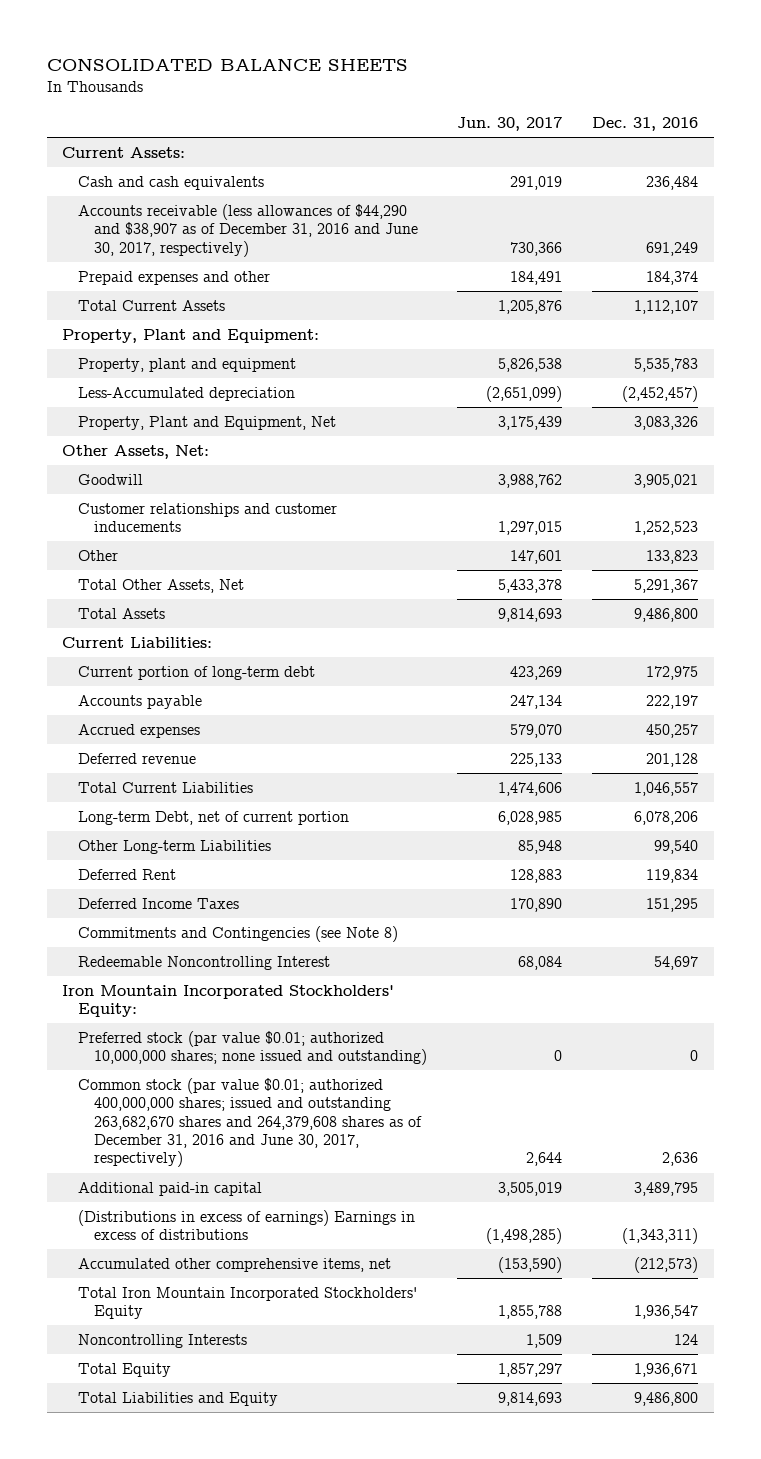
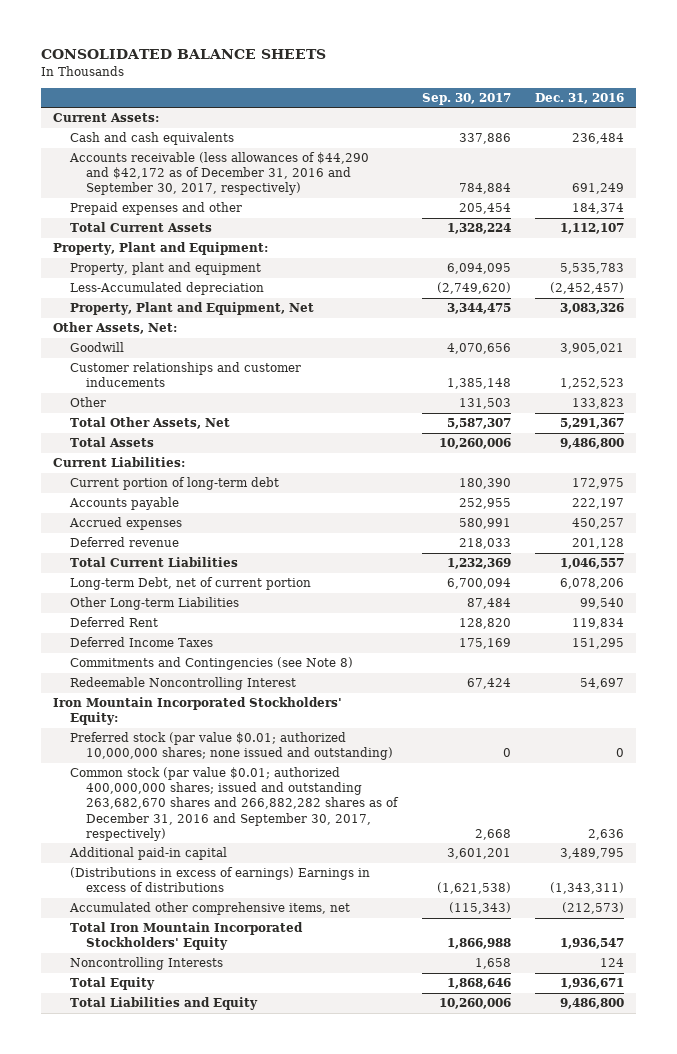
- | Jun. 30, 2017 | Dec. 31, 2016
+ | Sep. 30, 2017 | Dec. 31, 2016
- Accounts receivable (less allowances of $44,290 and $38,907 as of December 31, 2016 and June 30, 2017, respectively) | 730,366 | 691,249
+ Accounts receivable (less allowances of $44,290 and $42,172 as of December 31, 2016 and September 30, 2017, respectively) | 784,884 | 691,249
- Common stock (par value $0.01; authorized 400,000,000 shares; issued and outstanding 263,682,670 shares and 264,379,608 shares as of December 31, 2016 and June 30, 2017, respectively) | 2,644 | 2,636
+ Common stock (par value $0.01; authorized 400,000,000 shares; issued and outstanding 263,682,670 shares and 266,882,282 shares as of December 31, 2016 and September 30, 2017, respectively) | 2,668 | 2,636

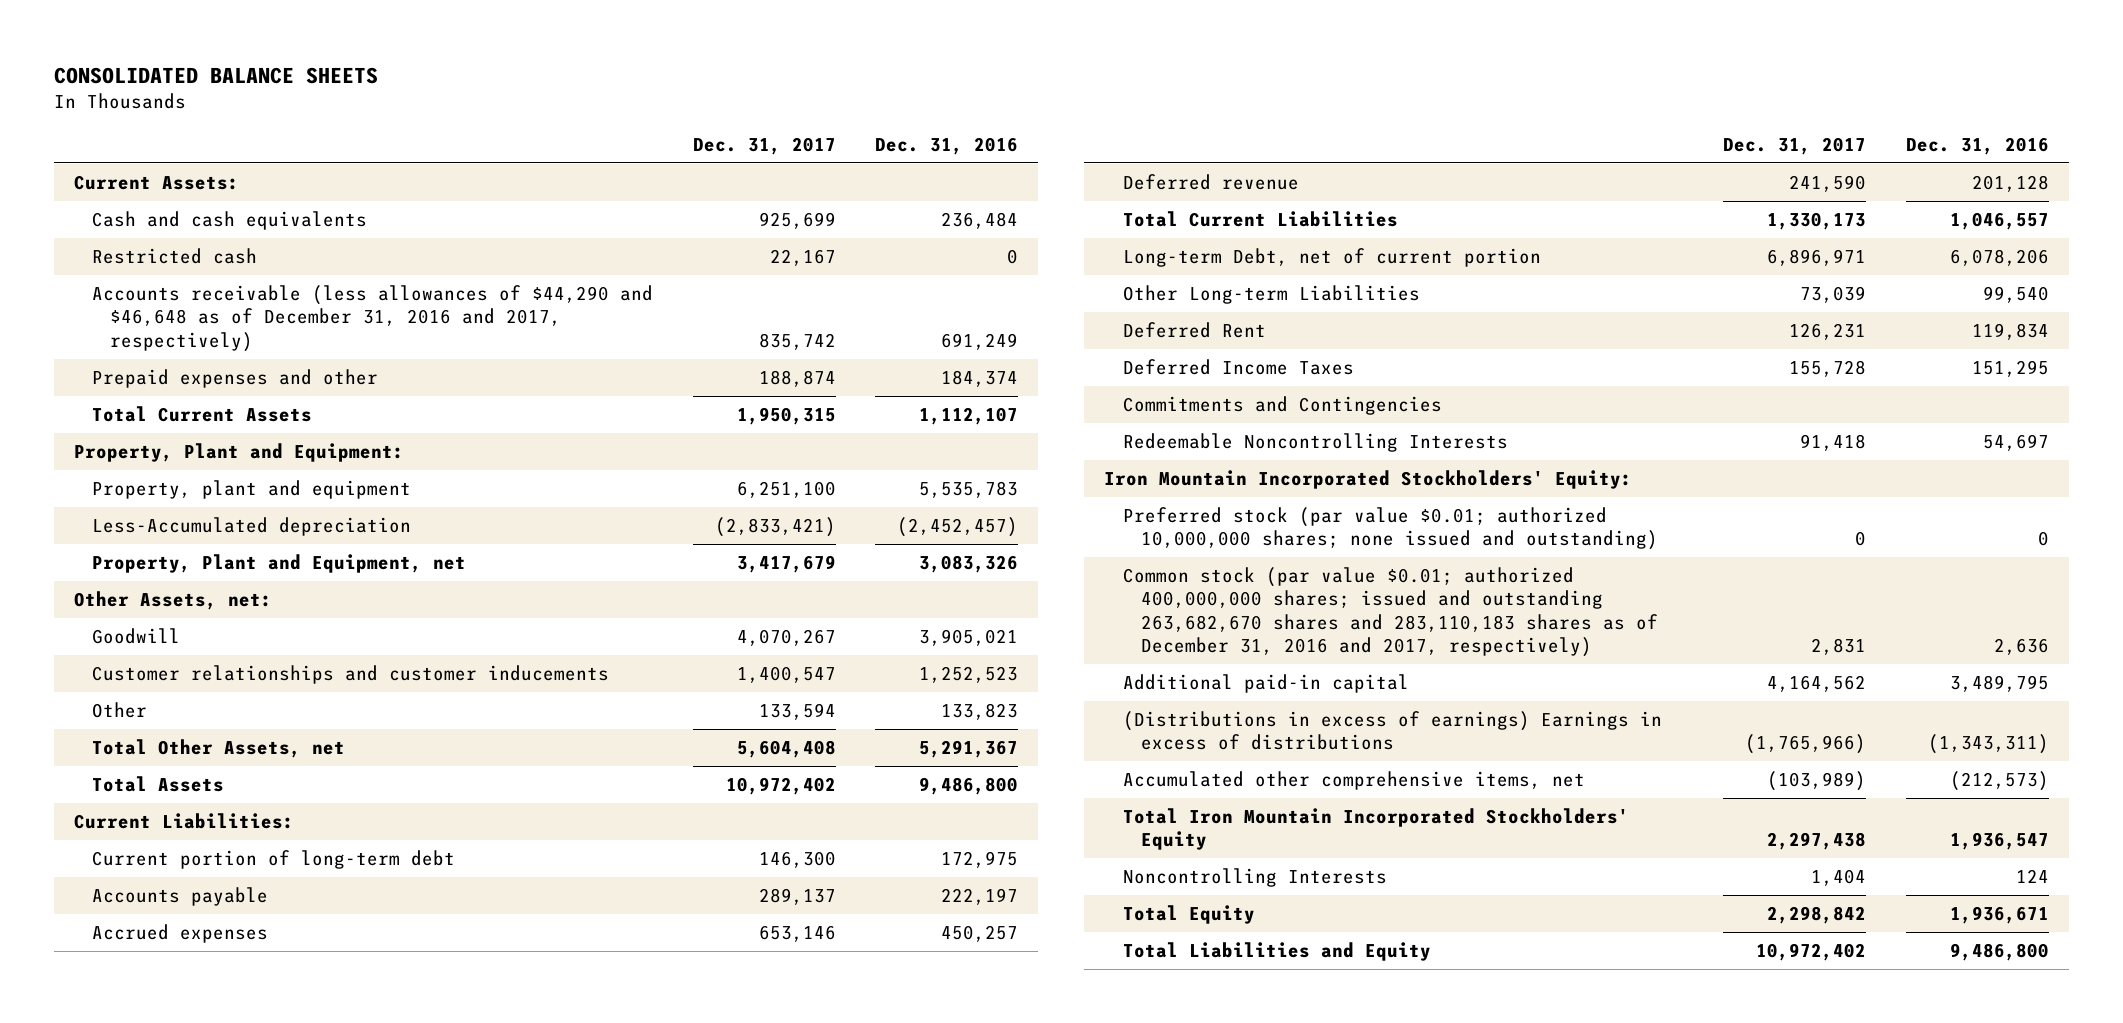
- | Sep. 30, 2017 | Dec. 31, 2016
+ | Dec. 31, 2017 | Dec. 31, 2016
- Accounts receivable (less allowances of $44,290 and $42,172 as of December 31, 2016 and September 30, 2017, respectively) | 784,884 | 691,249
+ Restricted cash | 22,167 | 0
+ Accounts receivable (less allowances of $44,290 and $46,648 as of December 31, 2016 and 2017, respectively) | 835,742 | 691,249
- Property, Plant and Equipment, Net | 3,344,475 | 3,083,326
- Other Assets, Net:
+ Property, Plant and Equipment, net | 3,417,679 | 3,083,326
+ Other Assets, net:
- Total Other Assets, Net | 5,587,307 | 5,291,367
+ Total Other Assets, net | 5,604,408 | 5,291,367
- Commitments and Contingencies (see Note 8)
- Redeemable Noncontrolling Interest | 67,424 | 54,697
+ Commitments and Contingencies
+ Redeemable Noncontrolling Interests | 91,418 | 54,697
- Common stock (par value $0.01; authorized 400,000,000 shares; issued and outstanding 263,682,670 shares and 266,882,282 shares as of December 31, 2016 and September 30, 2017, respectively) | 2,668 | 2,636
+ Common stock (par value $0.01; authorized 400,000,000 shares; issued and outstanding 263,682,670 shares and 283,110,183 shares as of December 31, 2016 and 2017, respectively) | 2,831 | 2,636

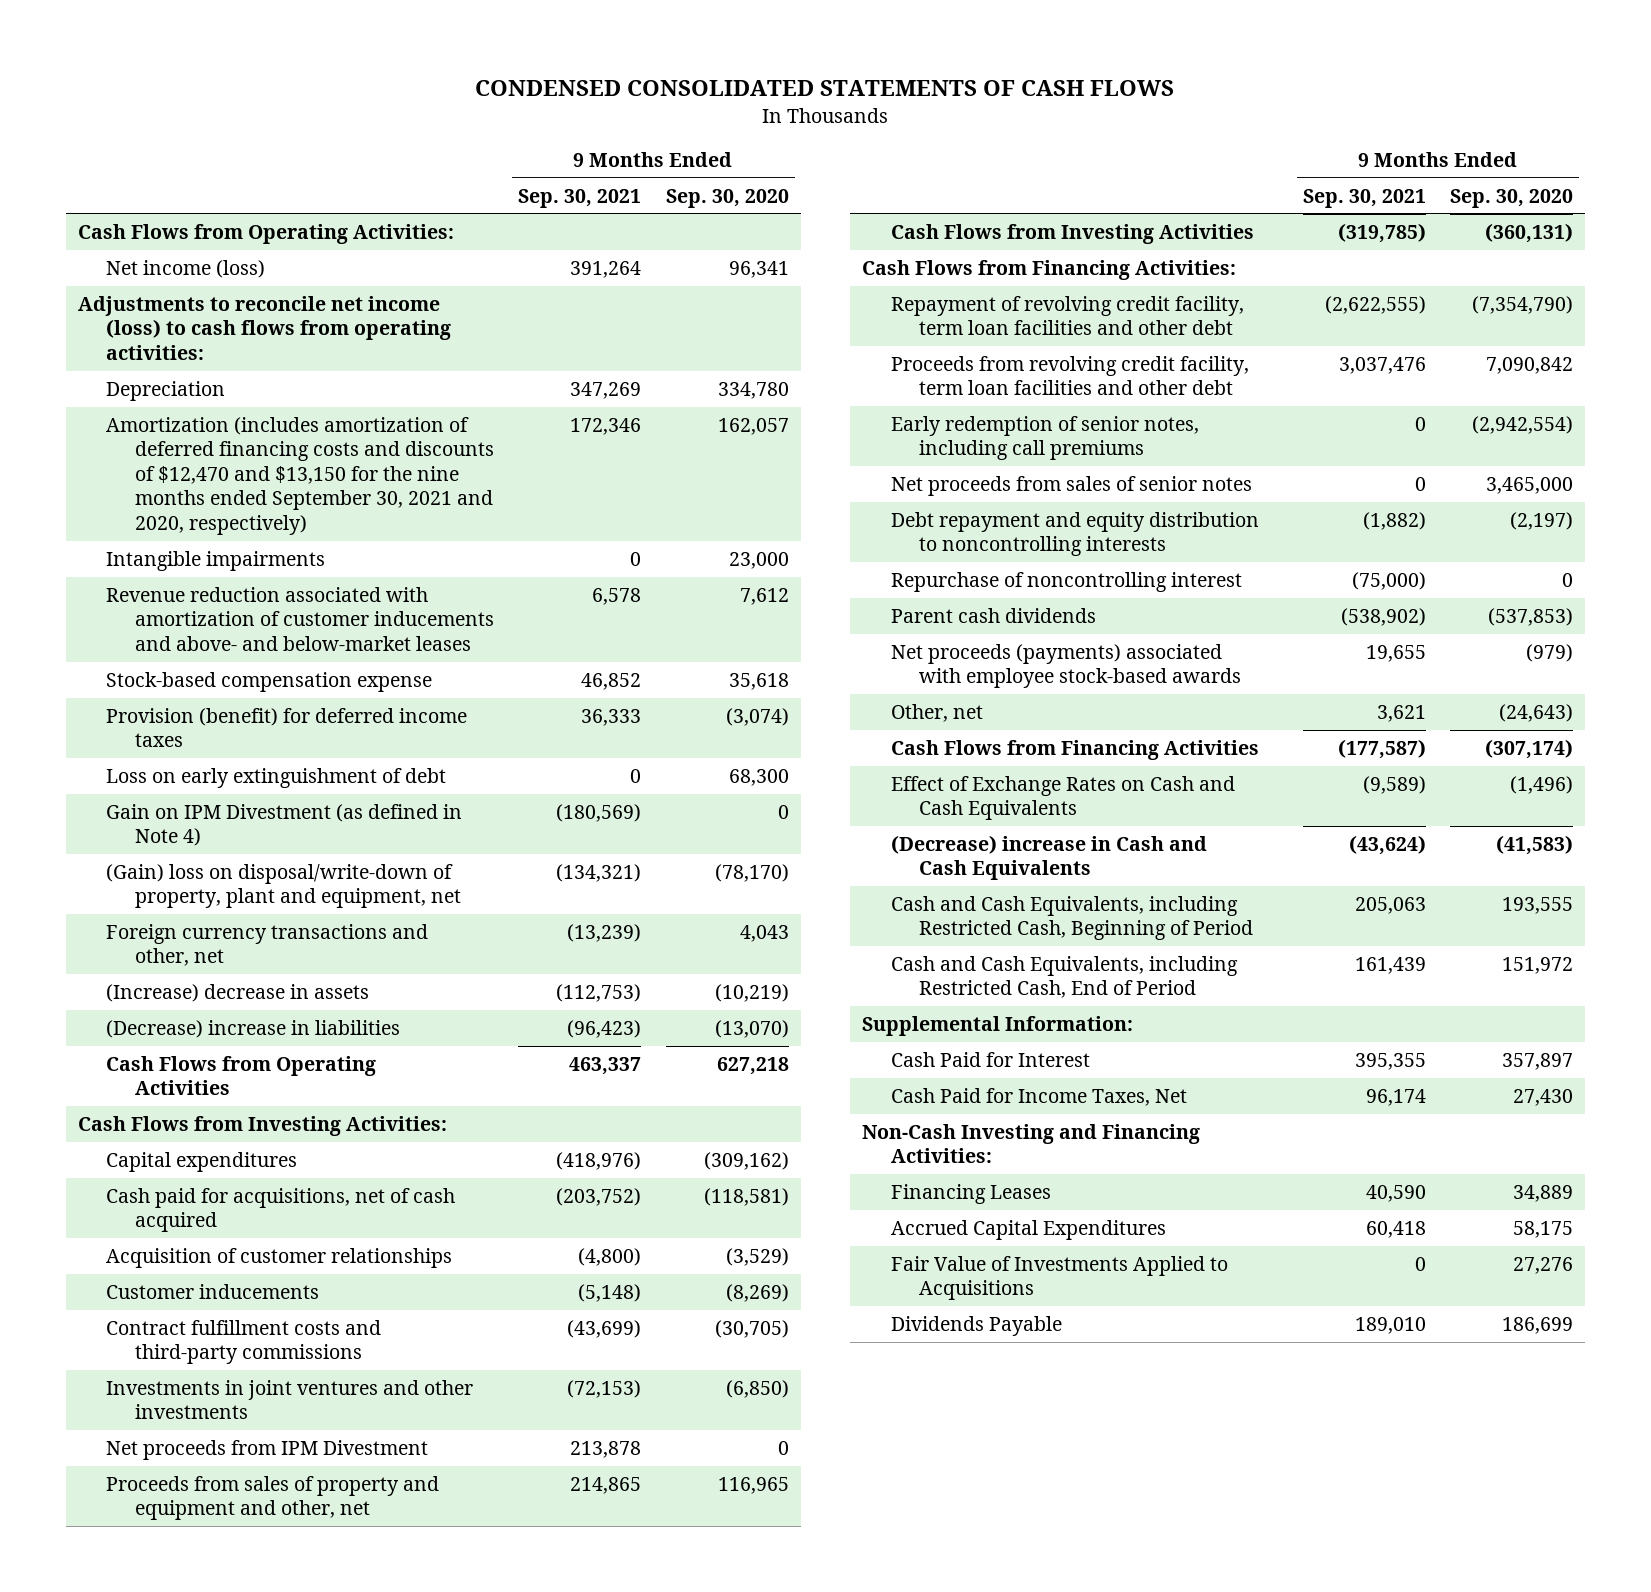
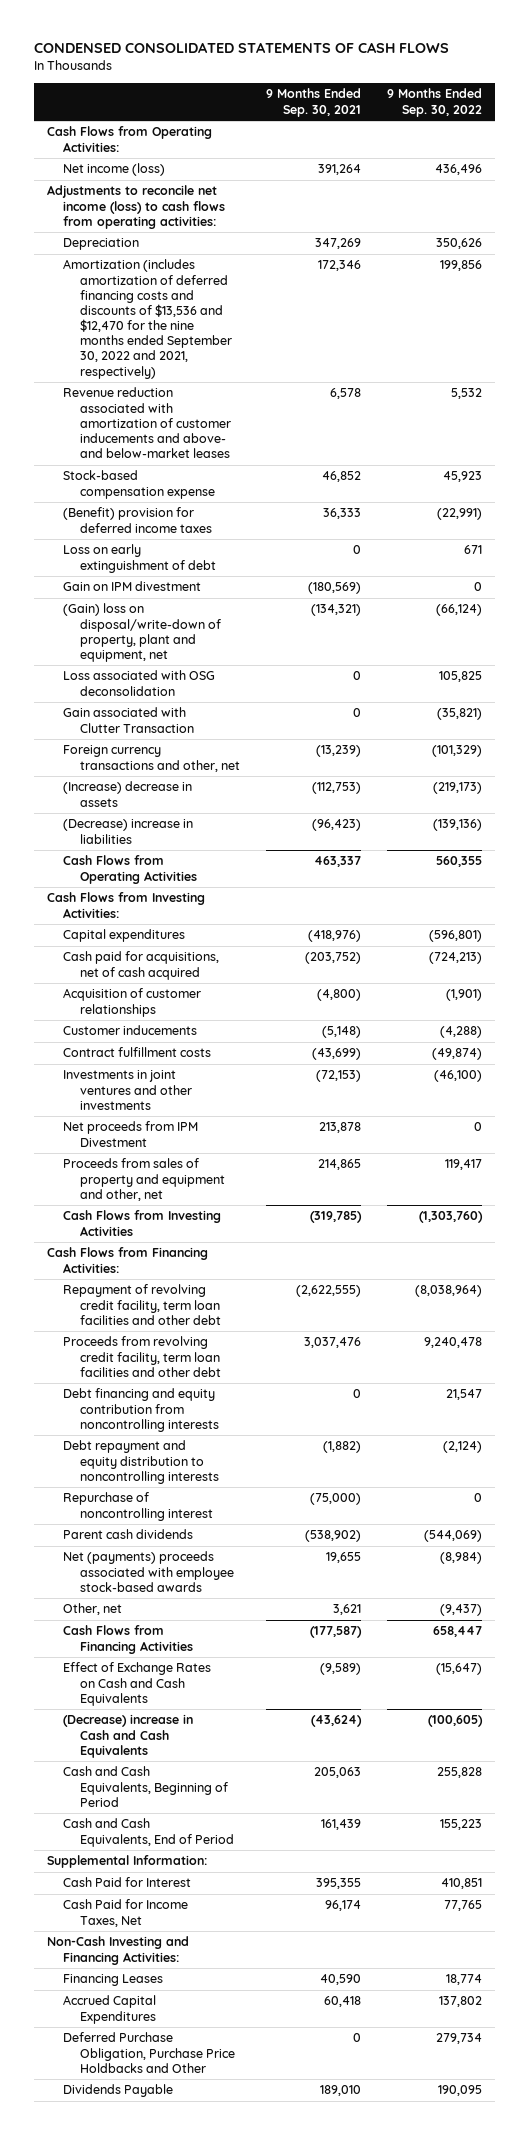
- | 9 Months Ended Sep. 30, 2021 | 9 Months Ended Sep. 30, 2020
+ | 9 Months Ended Sep. 30, 2021 | 9 Months Ended Sep. 30, 2022
- Amortization (includes amortization of deferred financing costs and discounts of $12,470 and $13,150 for the nine months ended September 30, 2021 and 2020, respectively) | 172,346 | 162,057
- Intangible impairments | 0 | 23,000
+ Amortization (includes amortization of deferred financing costs and discounts of $13,536 and $12,470 for the nine months ended September 30, 2022 and 2021, respectively) | 172,346 | 199,856
- Provision (benefit) for deferred income taxes | 36,333 | (3,074)
+ (Benefit) provision for deferred income taxes | 36,333 | (22,991)
- Gain on IPM Divestment (as defined in Note 4) | (180,569) | 0
+ Gain on IPM divestment | (180,569) | 0
+ Loss associated with OSG deconsolidation | 0 | 105,825
+ Gain associated with Clutter Transaction | 0 | (35,821)
- Contract fulfillment costs and third-party commissions | (43,699) | (30,705)
+ Contract fulfillment costs | (43,699) | (49,874)
- Early redemption of senior notes, including call premiums | 0 | (2,942,554)
- Net proceeds from sales of senior notes | 0 | 3,465,000
+ Debt financing and equity contribution from noncontrolling interests | 0 | 21,547
- Net proceeds (payments) associated with employee stock-based awards | 19,655 | (979)
+ Net (payments) proceeds associated with employee stock-based awards | 19,655 | (8,984)
- Cash and Cash Equivalents, including Restricted Cash, Beginning of Period | 205,063 | 193,555
- Cash and Cash Equivalents, including Restricted Cash, End of Period | 161,439 | 151,972
+ Cash and Cash Equivalents, Beginning of Period | 205,063 | 255,828
+ Cash and Cash Equivalents, End of Period | 161,439 | 155,223
- Fair Value of Investments Applied to Acquisitions | 0 | 27,276
+ Deferred Purchase Obligation, Purchase Price Holdbacks and Other | 0 | 279,734

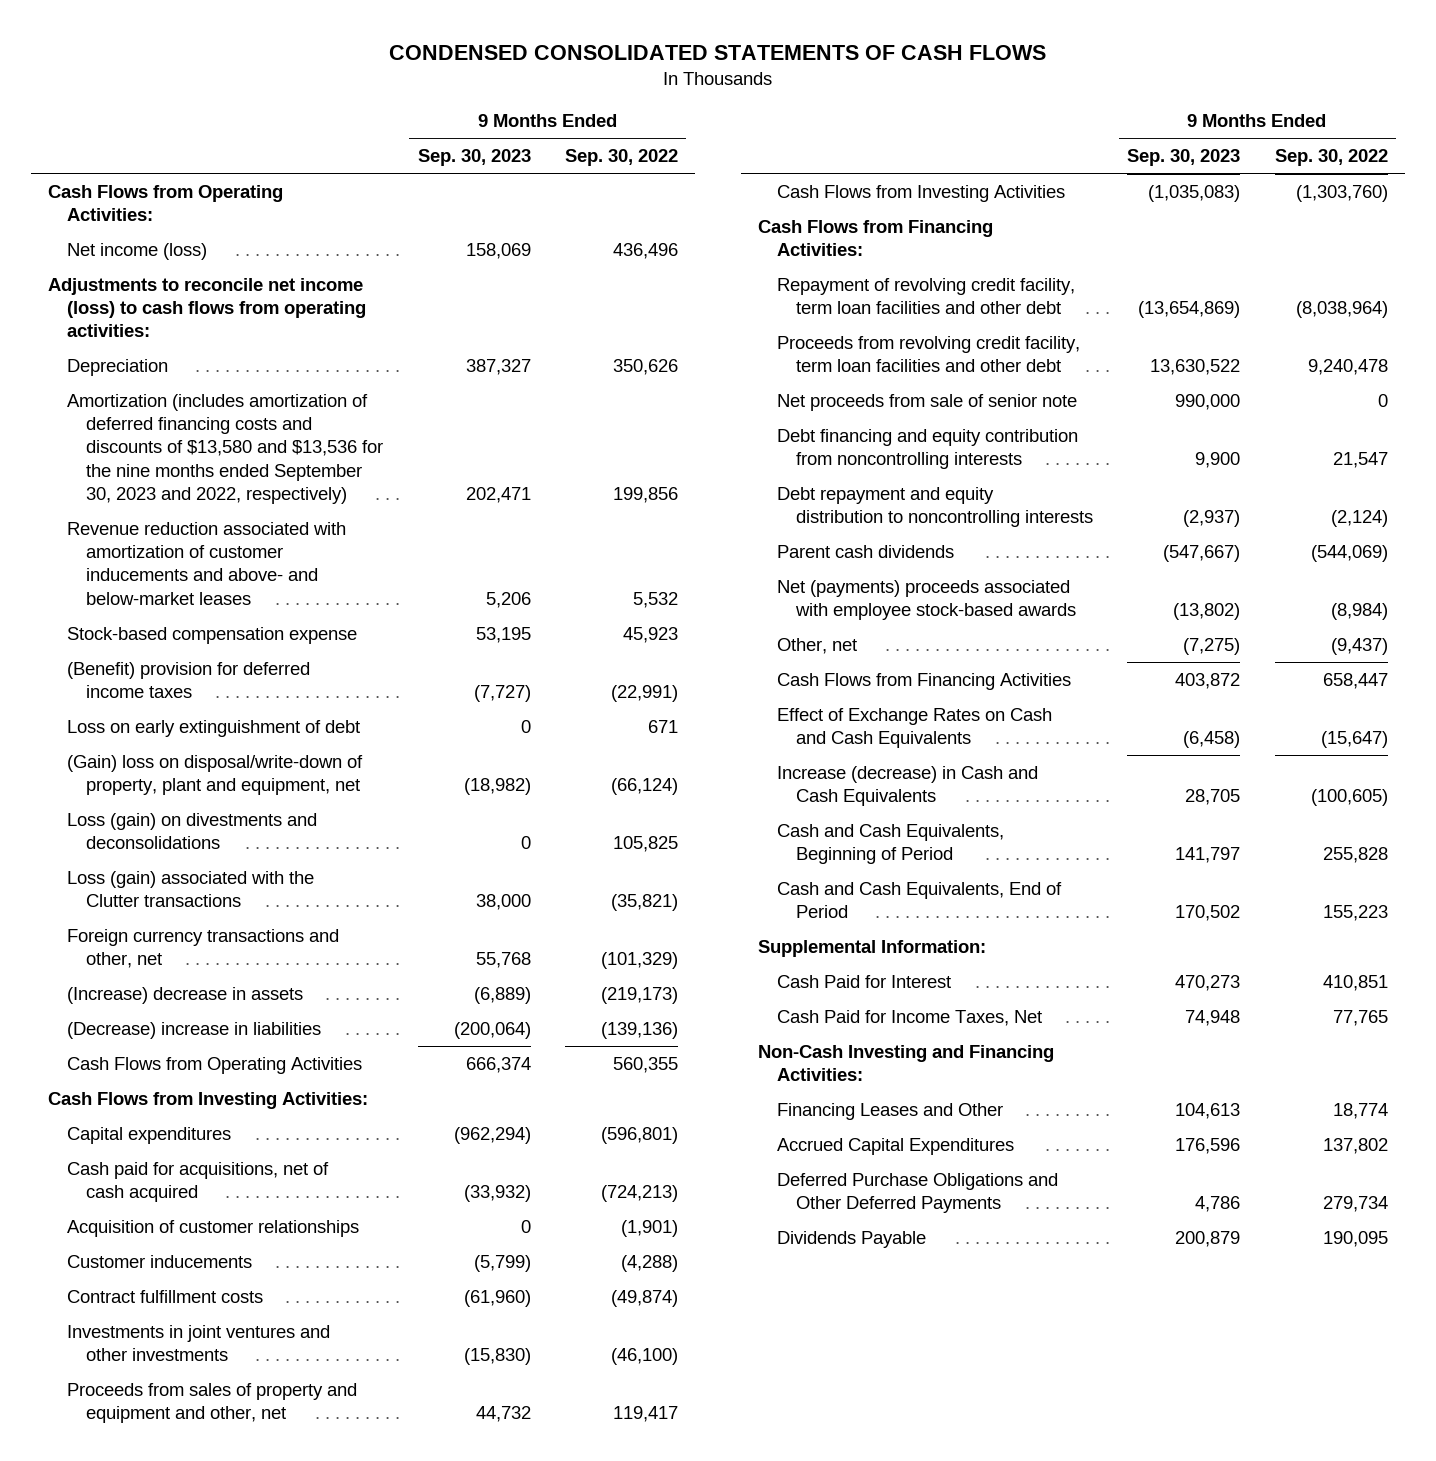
- | 9 Months Ended Sep. 30, 2021 | 9 Months Ended Sep. 30, 2022
+ | 9 Months Ended Sep. 30, 2023 | 9 Months Ended Sep. 30, 2022
- Amortization (includes amortization of deferred financing costs and discounts of $13,536 and $12,470 for the nine months ended September 30, 2022 and 2021, respectively) | 172,346 | 199,856
+ Amortization (includes amortization of deferred financing costs and discounts of $13,580 and $13,536 for the nine months ended September 30, 2023 and 2022, respectively) | 202,471 | 199,856
- Gain on IPM divestment | (180,569) | 0
- Loss associated with OSG deconsolidation | 0 | 105,825
- Gain associated with Clutter Transaction | 0 | (35,821)
+ Loss (gain) on divestments and deconsolidations | 0 | 105,825
+ Loss (gain) associated with the Clutter transactions | 38,000 | (35,821)
- Net proceeds from IPM Divestment | 213,878 | 0
+ Net proceeds from sale of senior note | 990,000 | 0
- Repurchase of noncontrolling interest | (75,000) | 0
- (Decrease) increase in Cash and Cash Equivalents | (43,624) | (100,605)
+ Increase (decrease) in Cash and Cash Equivalents | 28,705 | (100,605)
- Financing Leases | 40,590 | 18,774
+ Financing Leases and Other | 104,613 | 18,774
- Deferred Purchase Obligation, Purchase Price Holdbacks and Other | 0 | 279,734
+ Deferred Purchase Obligations and Other Deferred Payments | 4,786 | 279,734

